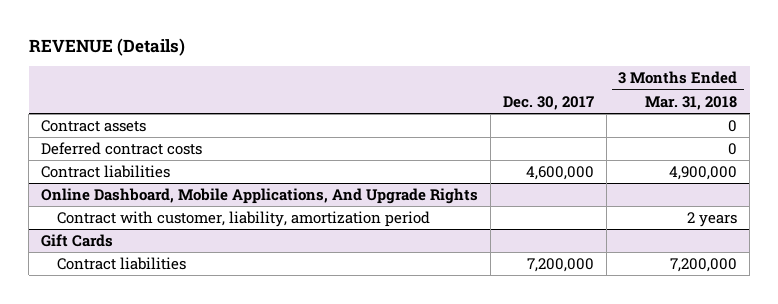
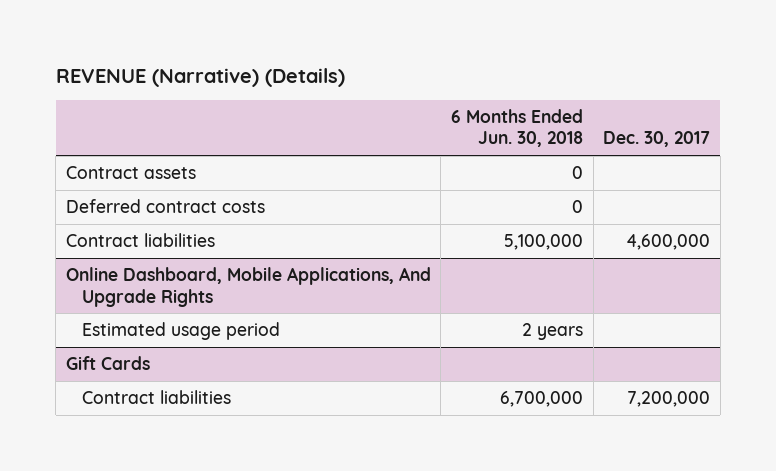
- REVENUE (Details)
+ REVENUE (Narrative) (Details)
- | Dec. 30, 2017 | 3 Months Ended Mar. 31, 2018
+ | 6 Months Ended Jun. 30, 2018 | Dec. 30, 2017
@ Online Dashboard, Mobile Applications, And Upgrade Rights
- Contract with customer, liability, amortization period | | 2 years
+ Estimated usage period | 2 years |

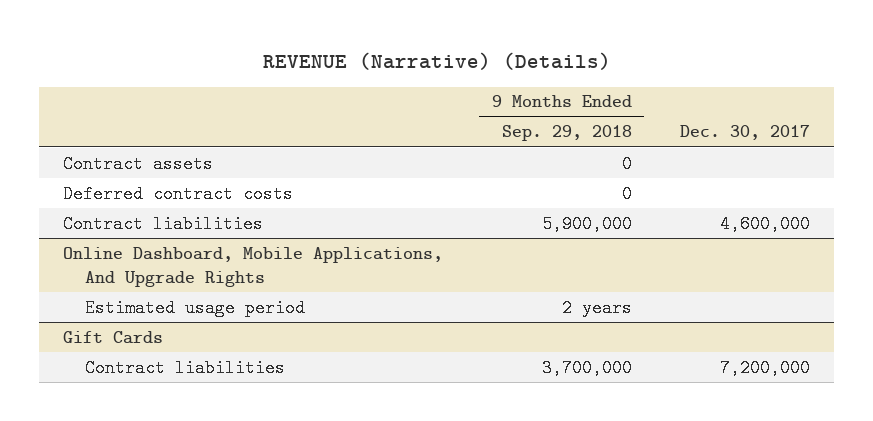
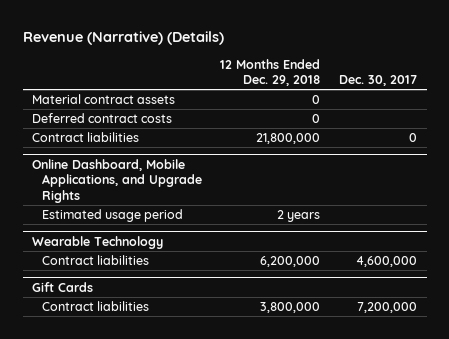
- REVENUE (Narrative) (Details)
+ Revenue (Narrative) (Details)
- | 9 Months Ended Sep. 29, 2018 | Dec. 30, 2017
+ | 12 Months Ended Dec. 29, 2018 | Dec. 30, 2017
- Contract assets | 0 |
+ Material contract assets | 0 |
- Contract liabilities | 5,900,000 | 4,600,000
- Online Dashboard, Mobile Applications, And Upgrade Rights
+ Contract liabilities | 21,800,000 | 0
+ Online Dashboard, Mobile Applications, and Upgrade Rights
+ Wearable Technology
+ Contract liabilities | 6,200,000 | 4,600,000

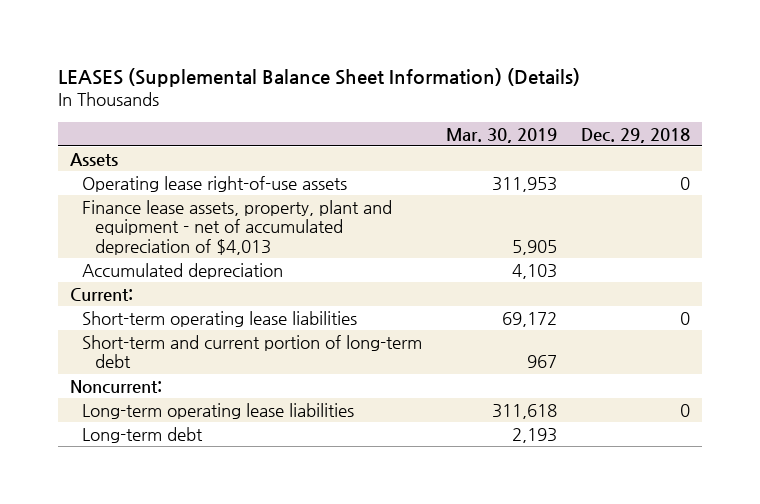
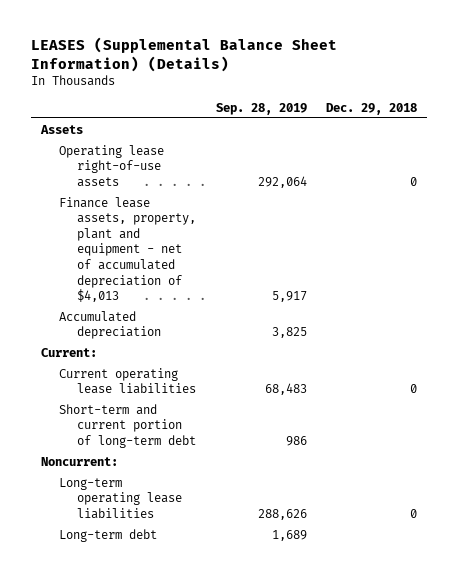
- | Mar. 30, 2019 | Dec. 29, 2018
+ | Sep. 28, 2019 | Dec. 29, 2018
- Short-term operating lease liabilities | 69,172 | 0
+ Current operating lease liabilities | 68,483 | 0

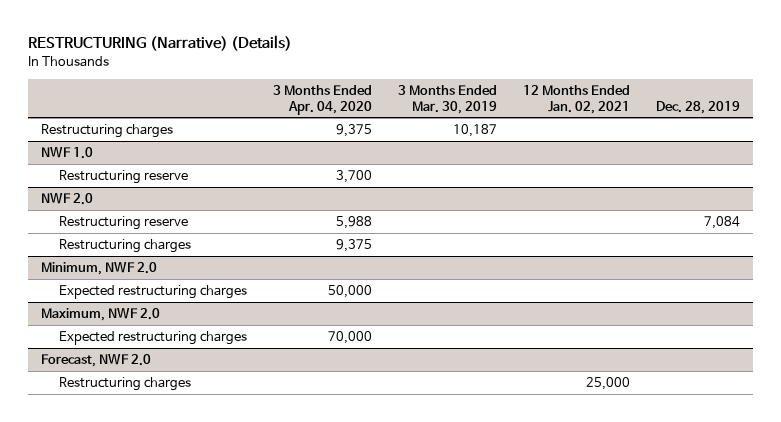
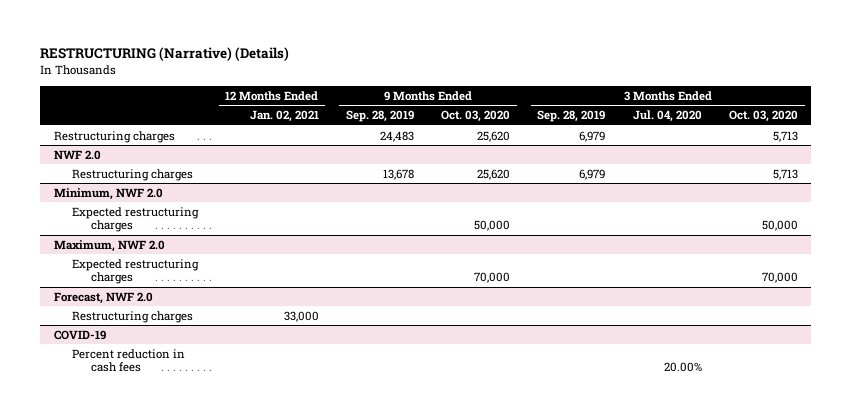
- | 3 Months Ended Apr. 04, 2020 | 3 Months Ended Mar. 30, 2019 | 12 Months Ended Jan. 02, 2021 | Dec. 28, 2019
+ | 12 Months Ended Jan. 02, 2021 | 9 Months Ended Sep. 28, 2019 | 9 Months Ended Oct. 03, 2020 | 3 Months Ended Sep. 28, 2019 | 3 Months Ended Jul. 04, 2020 | 3 Months Ended Oct. 03, 2020
- NWF 1.0
- Restructuring reserve | 3,700 | | |
@ NWF 2.0
- Restructuring reserve | 5,988 | | | 7,084
@ Forecast, NWF 2.0
- Restructuring charges | | | 25,000 |
+ Restructuring charges | 33,000 | | | | |
+ COVID-19
+ Percent reduction in cash fees | | | | | 20.00% |

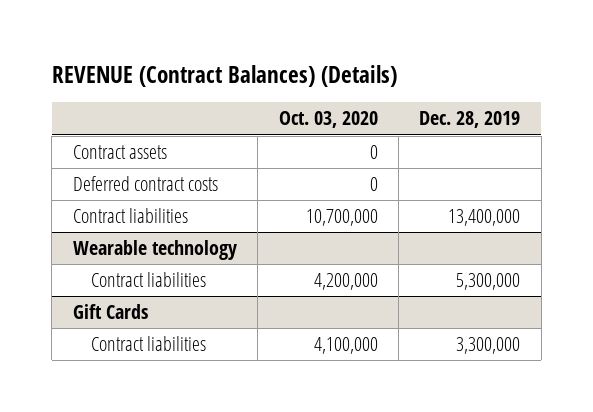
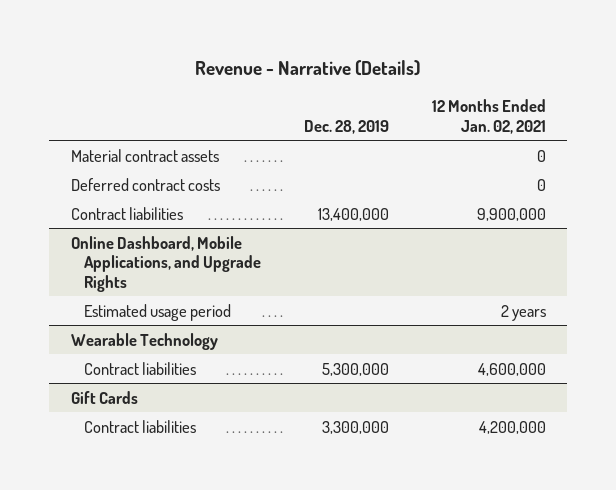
- REVENUE (Contract Balances) (Details)
+ Revenue - Narrative (Details)
- | Oct. 03, 2020 | Dec. 28, 2019
+ | Dec. 28, 2019 | 12 Months Ended Jan. 02, 2021
- Contract assets | 0 |
+ Material contract assets | | 0
- Wearable technology
+ Online Dashboard, Mobile Applications, and Upgrade Rights
+ Estimated usage period | | 2 years
+ Wearable Technology

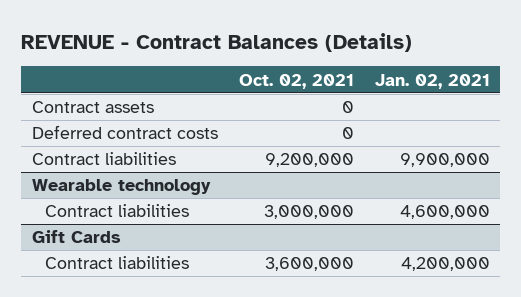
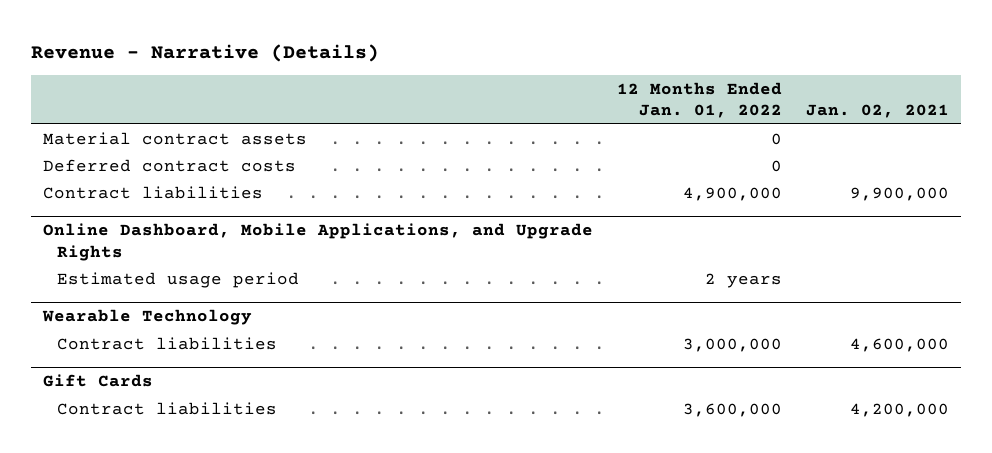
- REVENUE - Contract Balances (Details)
+ Revenue - Narrative (Details)
- | Oct. 02, 2021 | Jan. 02, 2021
+ | 12 Months Ended Jan. 01, 2022 | Jan. 02, 2021
- Contract assets | 0 |
+ Material contract assets | 0 |
- Wearable technology
+ Online Dashboard, Mobile Applications, and Upgrade Rights
+ Estimated usage period | 2 years |
+ Wearable Technology

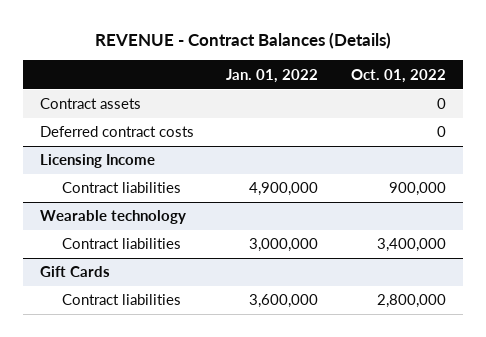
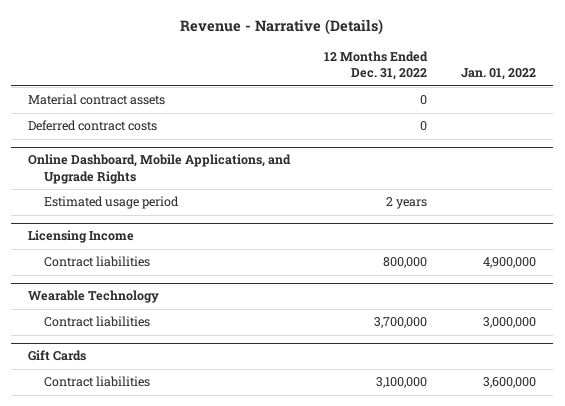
- REVENUE - Contract Balances (Details)
+ Revenue - Narrative (Details)
- | Jan. 01, 2022 | Oct. 01, 2022
+ | 12 Months Ended Dec. 31, 2022 | Jan. 01, 2022
- Contract assets | | 0
+ Material contract assets | 0 |
+ Online Dashboard, Mobile Applications, and Upgrade Rights
+ Estimated usage period | 2 years |
- Wearable technology
+ Wearable Technology

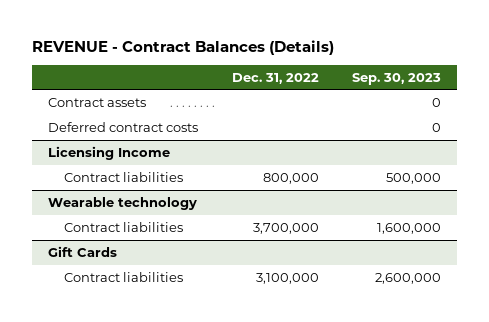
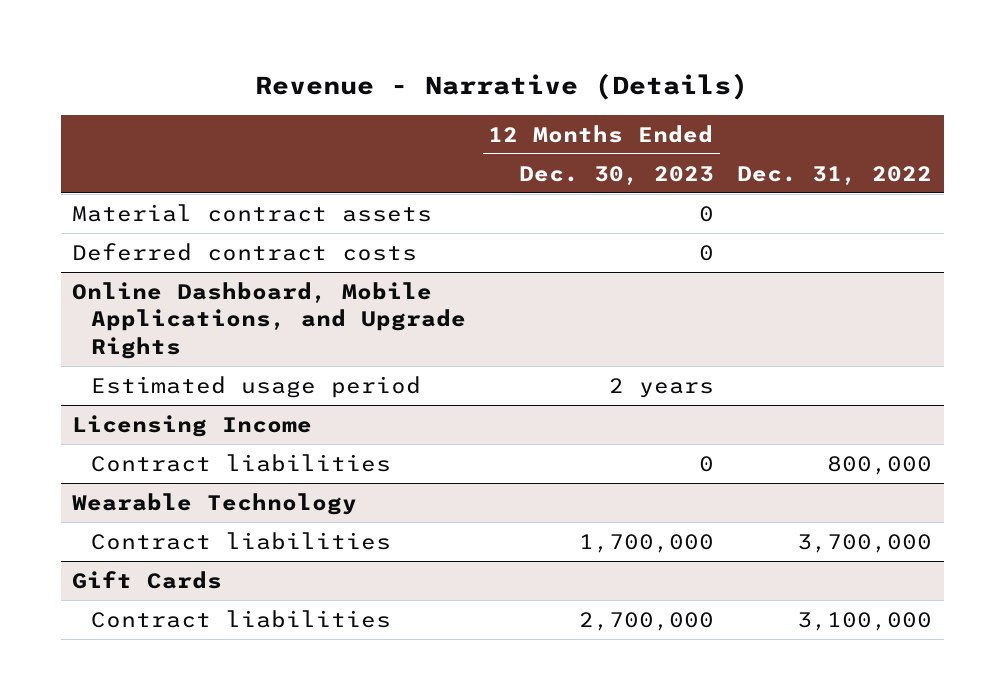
- REVENUE - Contract Balances (Details)
+ Revenue - Narrative (Details)
- | Dec. 31, 2022 | Sep. 30, 2023
+ | 12 Months Ended Dec. 30, 2023 | Dec. 31, 2022
- Contract assets | | 0
+ Material contract assets | 0 |
+ Online Dashboard, Mobile Applications, and Upgrade Rights
+ Estimated usage period | 2 years |
- Wearable technology
+ Wearable Technology

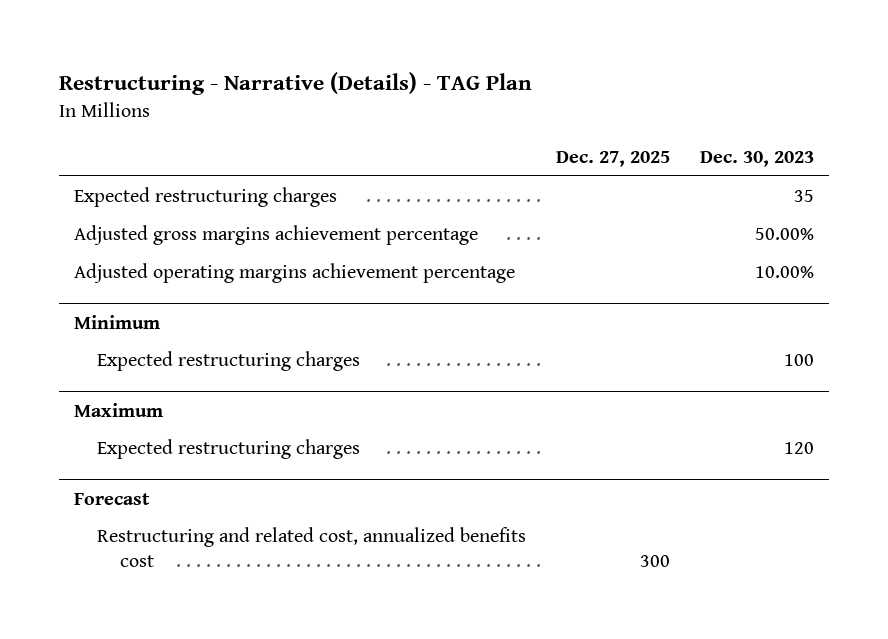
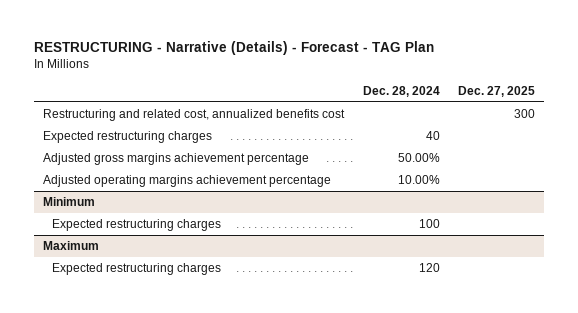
- Restructuring - Narrative (Details) - TAG Plan
+ RESTRUCTURING - Narrative (Details) - Forecast - TAG Plan
- | Dec. 27, 2025 | Dec. 30, 2023
+ | Dec. 28, 2024 | Dec. 27, 2025
+ Restructuring and related cost, annualized benefits cost | | 300
- Forecast
- Restructuring and related cost, annualized benefits cost | 300 |

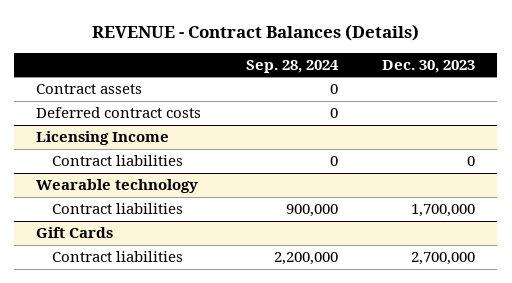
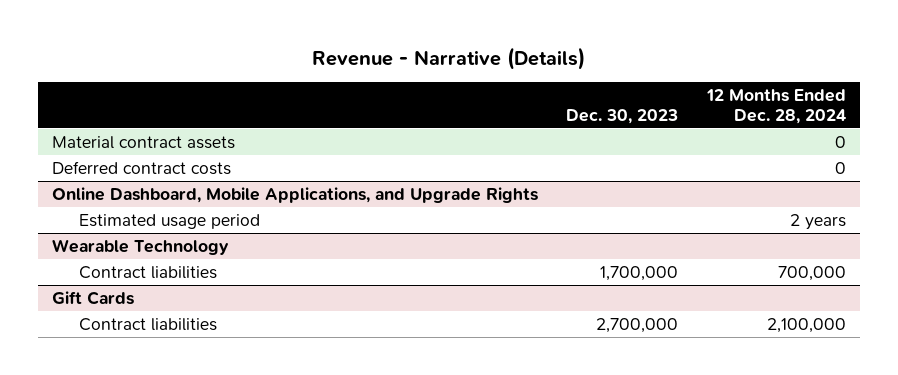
- REVENUE - Contract Balances (Details)
+ Revenue - Narrative (Details)
- | Sep. 28, 2024 | Dec. 30, 2023
+ | Dec. 30, 2023 | 12 Months Ended Dec. 28, 2024
- Contract assets | 0 |
+ Material contract assets | | 0
- Licensing Income
- Contract liabilities | 0 | 0
- Wearable technology
+ Online Dashboard, Mobile Applications, and Upgrade Rights
+ Estimated usage period | | 2 years
+ Wearable Technology

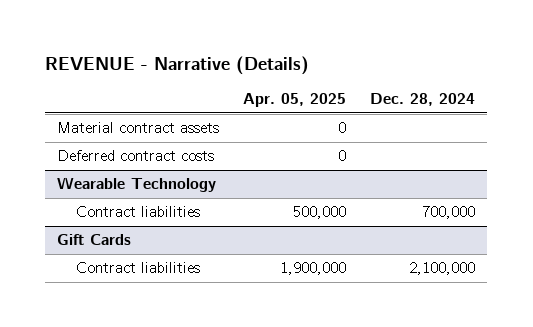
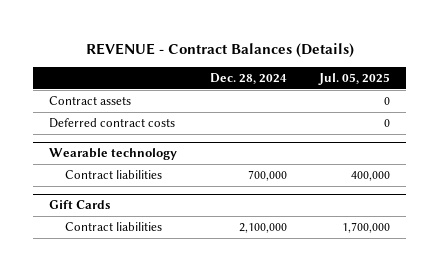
- REVENUE - Narrative (Details)
+ REVENUE - Contract Balances (Details)
- | Apr. 05, 2025 | Dec. 28, 2024
+ | Dec. 28, 2024 | Jul. 05, 2025
- Material contract assets | 0 |
+ Contract assets | | 0
- Wearable Technology
+ Wearable technology

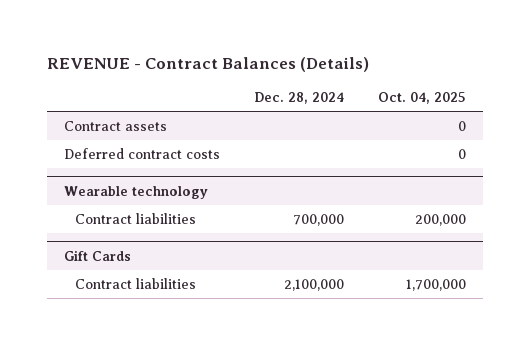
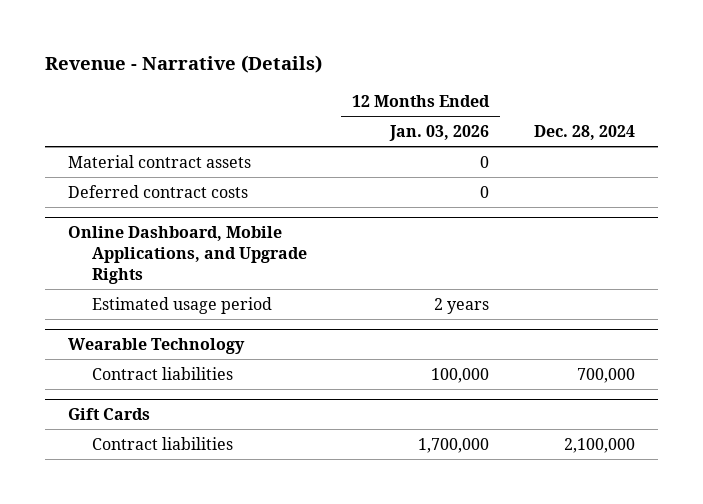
- REVENUE - Contract Balances (Details)
+ Revenue - Narrative (Details)
- | Dec. 28, 2024 | Oct. 04, 2025
+ | 12 Months Ended Jan. 03, 2026 | Dec. 28, 2024
- Contract assets | | 0
+ Material contract assets | 0 |
- Wearable technology
+ Online Dashboard, Mobile Applications, and Upgrade Rights
+ Estimated usage period | 2 years |
+ Wearable Technology

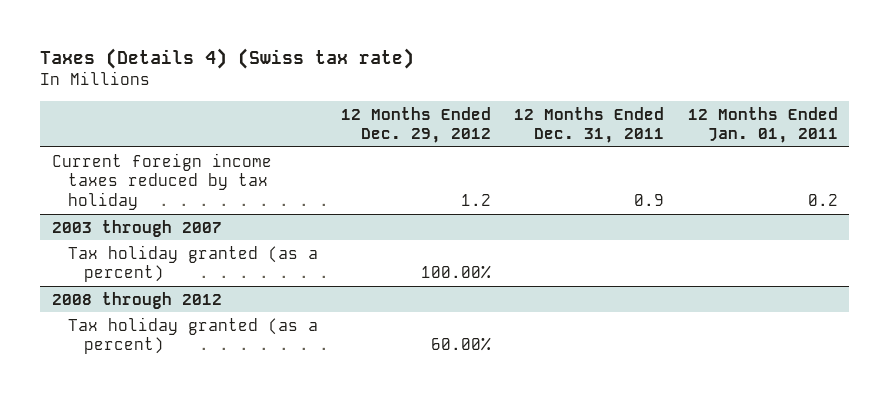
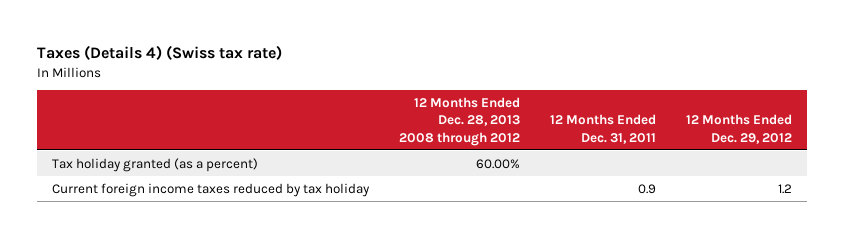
- | 12 Months Ended Dec. 29, 2012 | 12 Months Ended Dec. 31, 2011 | 12 Months Ended Jan. 01, 2011
+ | 12 Months Ended Dec. 28, 2013 2008 through 2012 | 12 Months Ended Dec. 31, 2011 | 12 Months Ended Dec. 29, 2012
+ Tax holiday granted (as a percent) | 60.00% | |
- 2003 through 2007
- Tax holiday granted (as a percent) | 100.00% | |
- 2008 through 2012
- Tax holiday granted (as a percent) | 60.00% | |

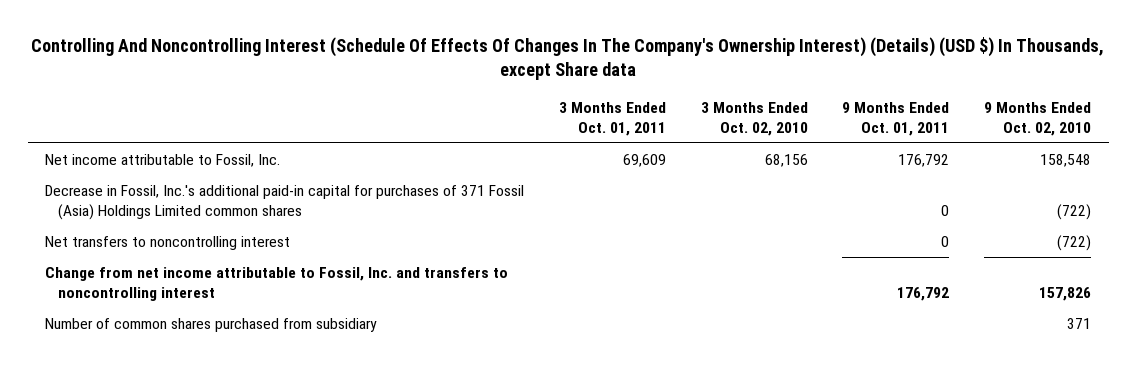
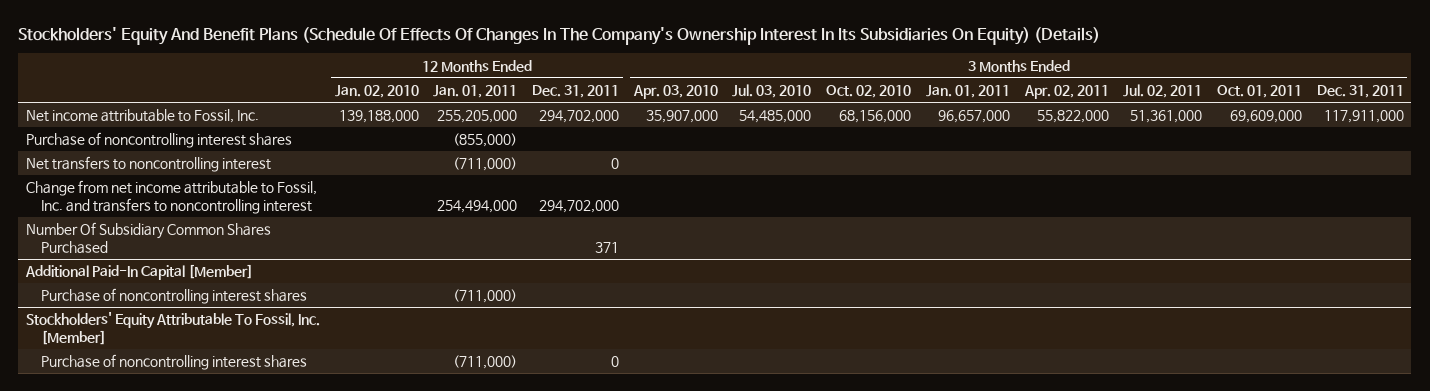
- Controlling And Noncontrolling Interest (Schedule Of Effects Of Changes In The Company's Ownership Interest) (Details) (USD $) In Thousands, except Share data
+ Stockholders' Equity And Benefit Plans (Schedule Of Effects Of Changes In The Company's Ownership Interest In Its Subsidiaries On Equity) (Details)
- | 3 Months Ended Oct. 01, 2011 | 3 Months Ended Oct. 02, 2010 | 9 Months Ended Oct. 01, 2011 | 9 Months Ended Oct. 02, 2010
+ | 12 Months Ended Jan. 02, 2010 | 12 Months Ended Jan. 01, 2011 | 12 Months Ended Dec. 31, 2011 | 3 Months Ended Apr. 03, 2010 | 3 Months Ended Jul. 03, 2010 | 3 Months Ended Oct. 02, 2010 | 3 Months Ended Jan. 01, 2011 | 3 Months Ended Apr. 02, 2011 | 3 Months Ended Jul. 02, 2011 | 3 Months Ended Oct. 01, 2011 | 3 Months Ended Dec. 31, 2011
- Net income attributable to Fossil, Inc. | 69,609 | 68,156 | 176,792 | 158,548
- Decrease in Fossil, Inc.'s additional paid-in capital for purchases of 371 Fossil (Asia) Holdings Limited common shares | | | 0 | (722)
+ Net income attributable to Fossil, Inc. | 139,188,000 | 255,205,000 | 294,702,000 | 35,907,000 | 54,485,000 | 68,156,000 | 96,657,000 | 55,822,000 | 51,361,000 | 69,609,000 | 117,911,000
+ Purchase of noncontrolling interest shares | | (855,000) | | | | | | | | |
- Number of common shares purchased from subsidiary | | | | 371
+ Number Of Subsidiary Common Shares Purchased | | | 371 | | | | | | | |
+ Additional Paid-In Capital [Member]
+ Purchase of noncontrolling interest shares | | (711,000) | | | | | | | | |
+ Stockholders' Equity Attributable To Fossil, Inc. [Member]
+ Purchase of noncontrolling interest shares | | (711,000) | 0 | | | | | | | |

